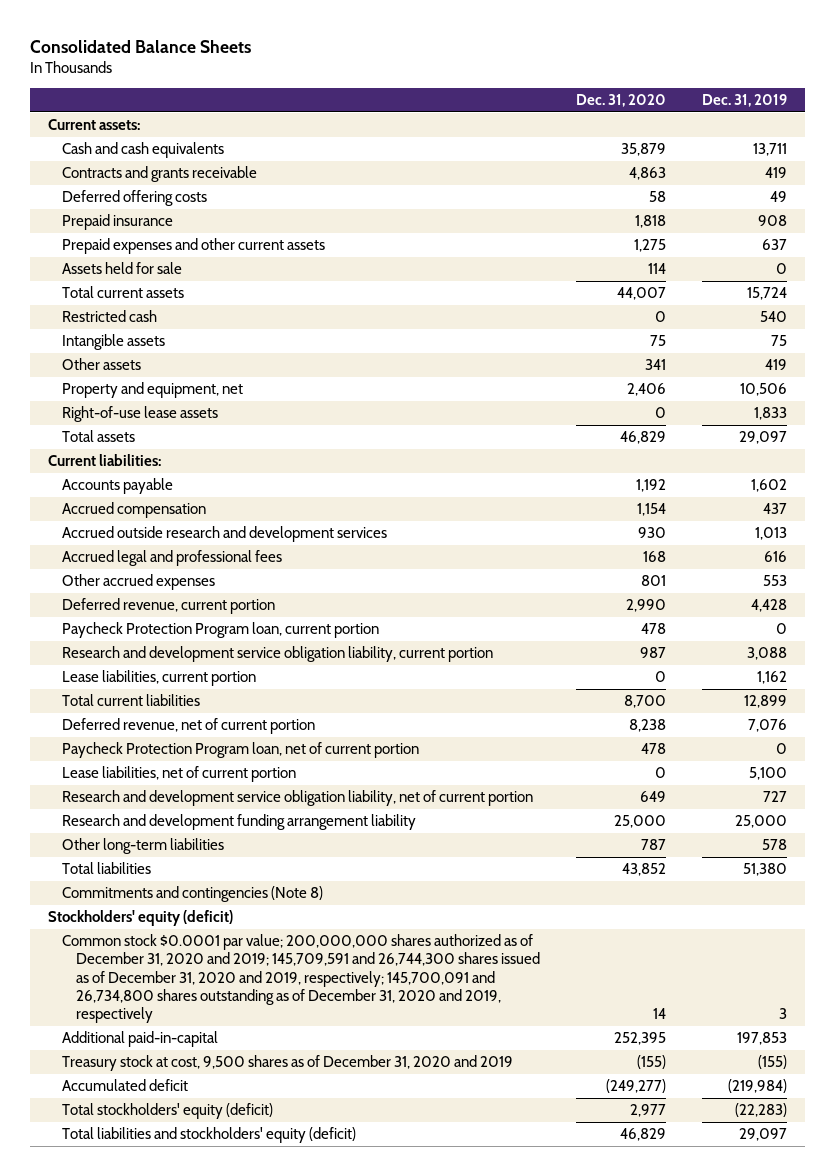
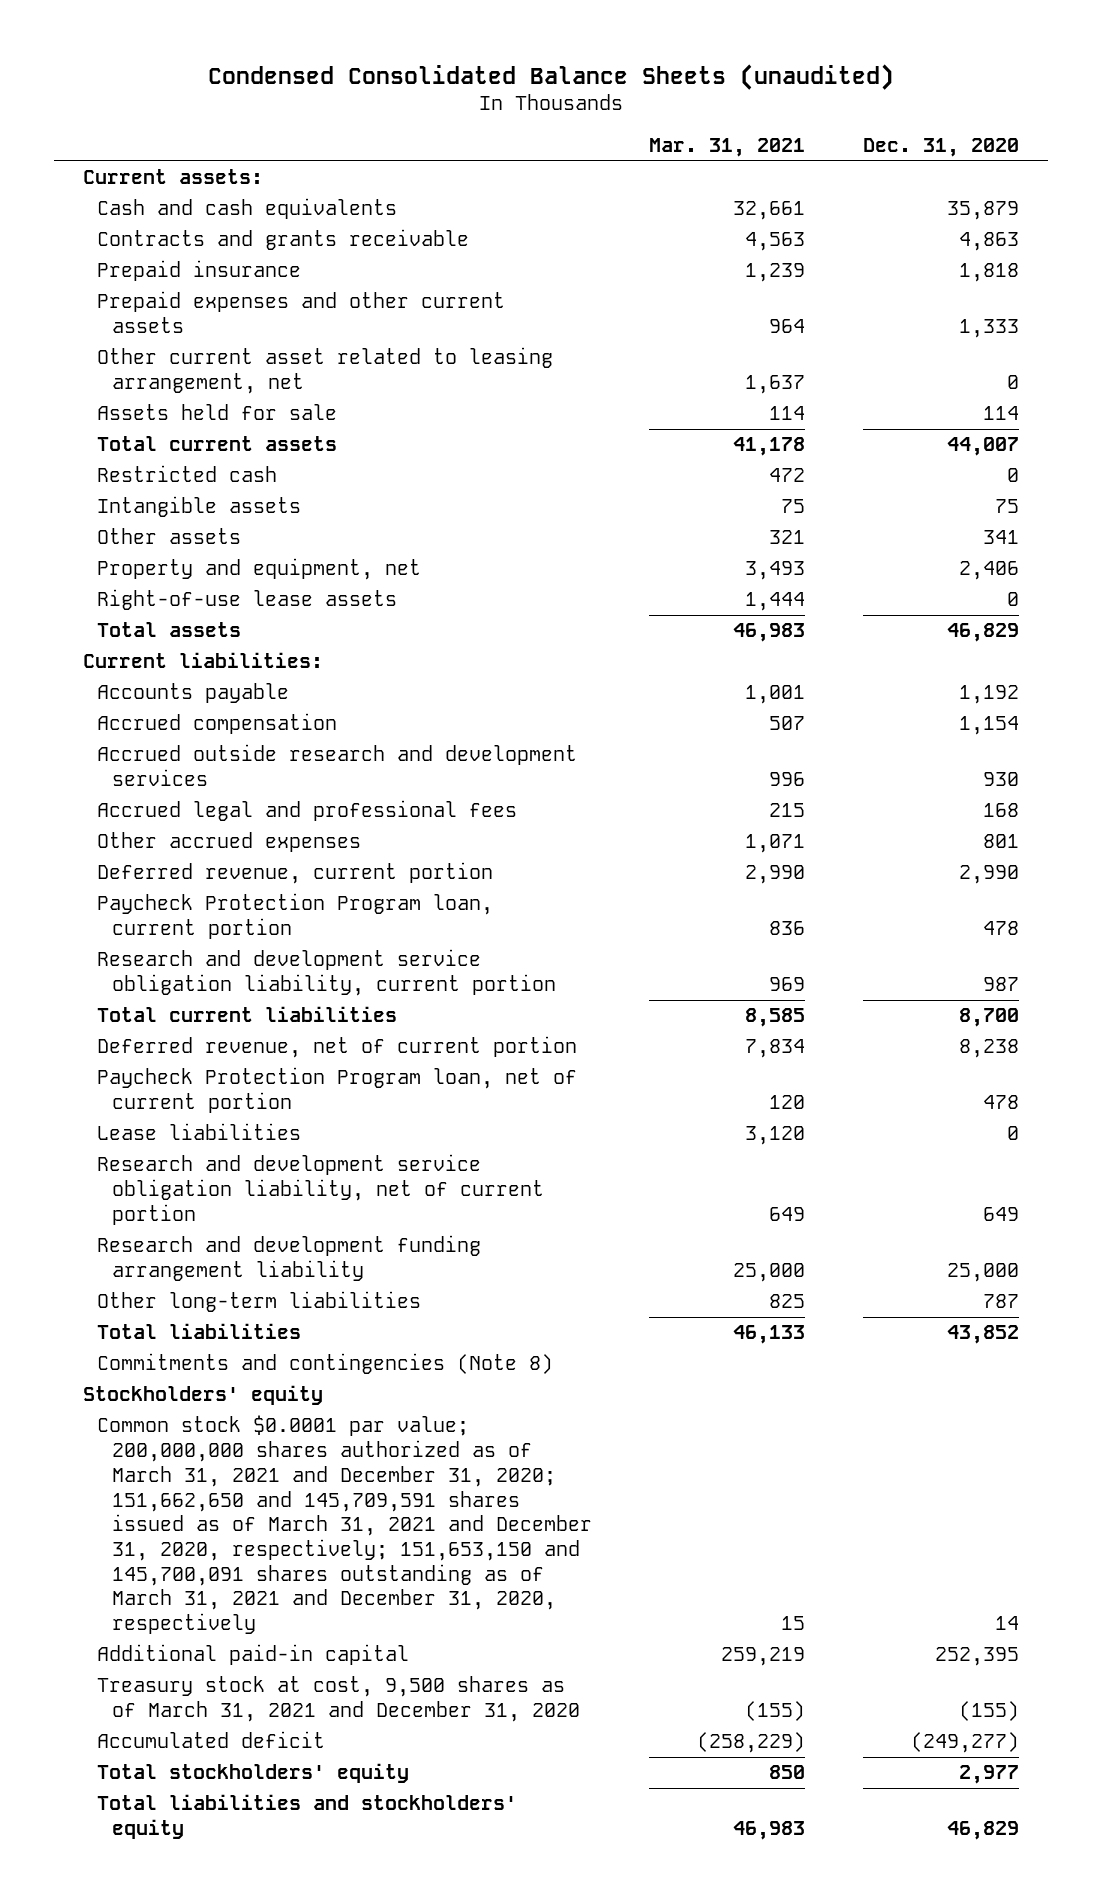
- Consolidated Balance Sheets
+ Condensed Consolidated Balance Sheets (unaudited)
- | Dec. 31, 2020 | Dec. 31, 2019
+ | Mar. 31, 2021 | Dec. 31, 2020
- Deferred offering costs | 58 | 49
- Prepaid expenses and other current assets | 1,275 | 637
+ Prepaid expenses and other current assets | 964 | 1,333
+ Other current asset related to leasing arrangement, net | 1,637 | 0
- Lease liabilities, current portion | 0 | 1,162
- Lease liabilities, net of current portion | 0 | 5,100
+ Lease liabilities | 3,120 | 0
- Stockholders' equity (deficit)
- Common stock $0.0001 par value; 200,000,000 shares authorized as of December 31, 2020 and 2019; 145,709,591 and 26,744,300 shares issued as of December 31, 2020 and 2019, respectively; 145,700,091 and 26,734,800 shares outstanding as of December 31, 2020 and 2019, respectively | 14 | 3
- Additional paid-in-capital | 252,395 | 197,853
- Treasury stock at cost, 9,500 shares as of December 31, 2020 and 2019 | (155) | (155)
+ Stockholders' equity
+ Common stock $0.0001 par value; 200,000,000 shares authorized as of March 31, 2021 and December 31, 2020; 151,662,650 and 145,709,591 shares issued as of March 31, 2021 and December 31, 2020, respectively; 151,653,150 and 145,700,091 shares outstanding as of March 31, 2021 and December 31, 2020, respectively | 15 | 14
+ Additional paid-in capital | 259,219 | 252,395
+ Treasury stock at cost, 9,500 shares as of March 31, 2021 and December 31, 2020 | (155) | (155)
- Total stockholders' equity (deficit) | 2,977 | (22,283)
- Total liabilities and stockholders' equity (deficit) | 46,829 | 29,097
+ Total stockholders' equity | 850 | 2,977
+ Total liabilities and stockholders' equity | 46,983 | 46,829

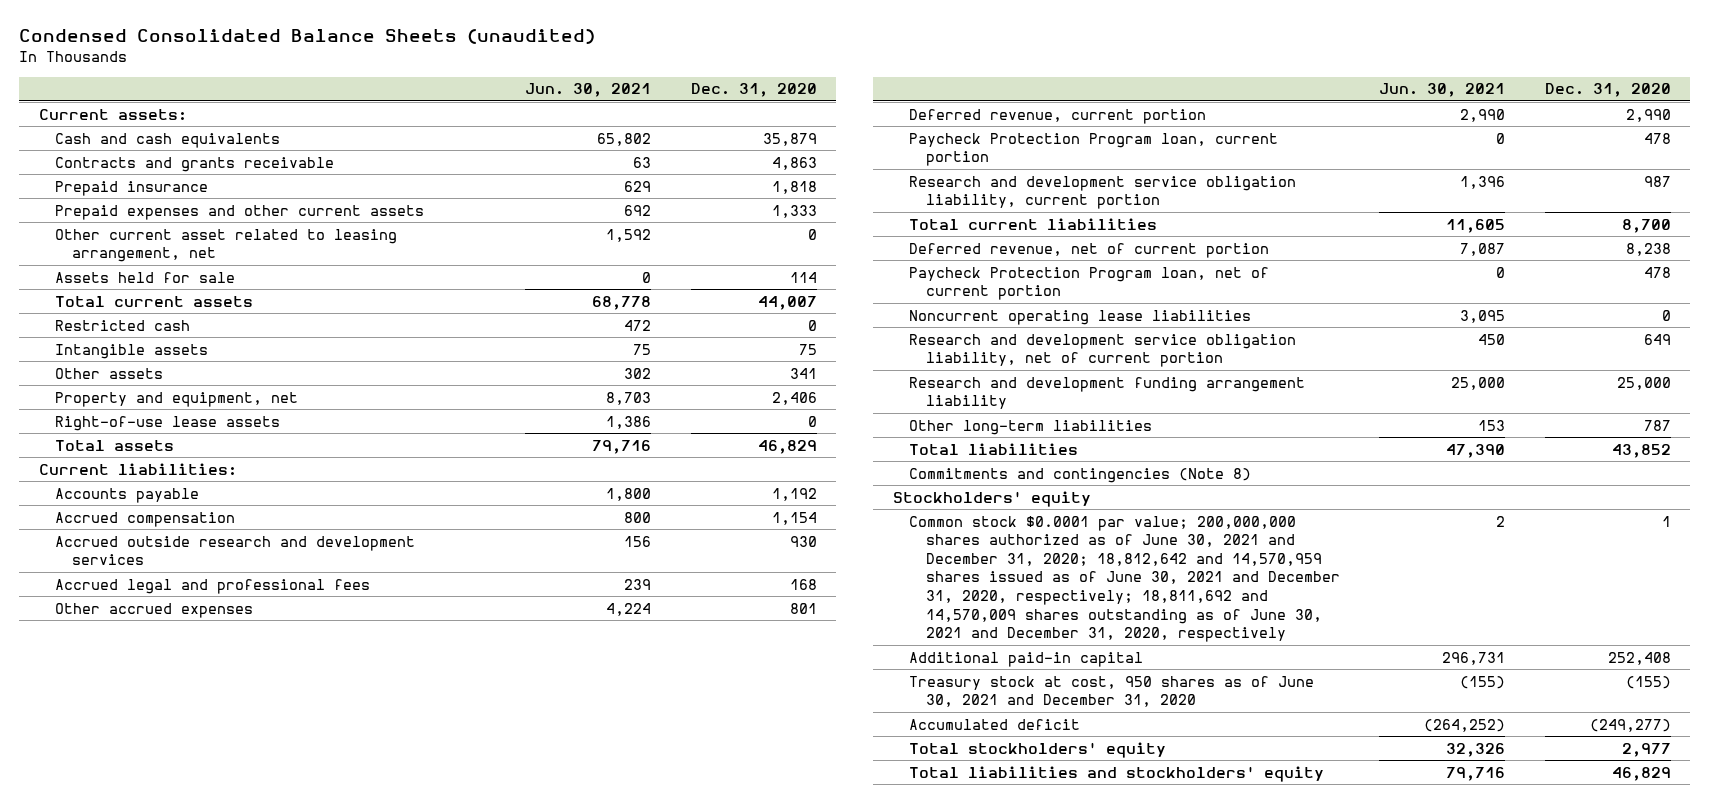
- | Mar. 31, 2021 | Dec. 31, 2020
+ | Jun. 30, 2021 | Dec. 31, 2020
- Lease liabilities | 3,120 | 0
+ Noncurrent operating lease liabilities | 3,095 | 0
- Common stock $0.0001 par value; 200,000,000 shares authorized as of March 31, 2021 and December 31, 2020; 151,662,650 and 145,709,591 shares issued as of March 31, 2021 and December 31, 2020, respectively; 151,653,150 and 145,700,091 shares outstanding as of March 31, 2021 and December 31, 2020, respectively | 15 | 14
- Additional paid-in capital | 259,219 | 252,395
- Treasury stock at cost, 9,500 shares as of March 31, 2021 and December 31, 2020 | (155) | (155)
+ Common stock $0.0001 par value; 200,000,000 shares authorized as of June 30, 2021 and December 31, 2020; 18,812,642 and 14,570,959 shares issued as of June 30, 2021 and December 31, 2020, respectively; 18,811,692 and 14,570,009 shares outstanding as of June 30, 2021 and December 31, 2020, respectively | 2 | 1
+ Additional paid-in capital | 296,731 | 252,408
+ Treasury stock at cost, 950 shares as of June 30, 2021 and December 31, 2020 | (155) | (155)

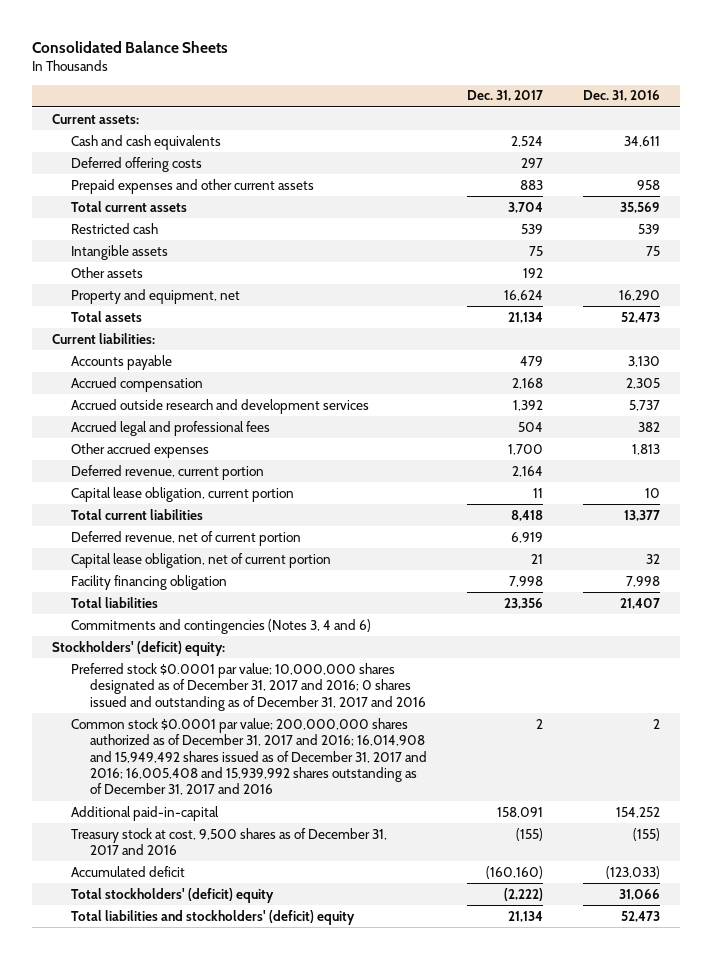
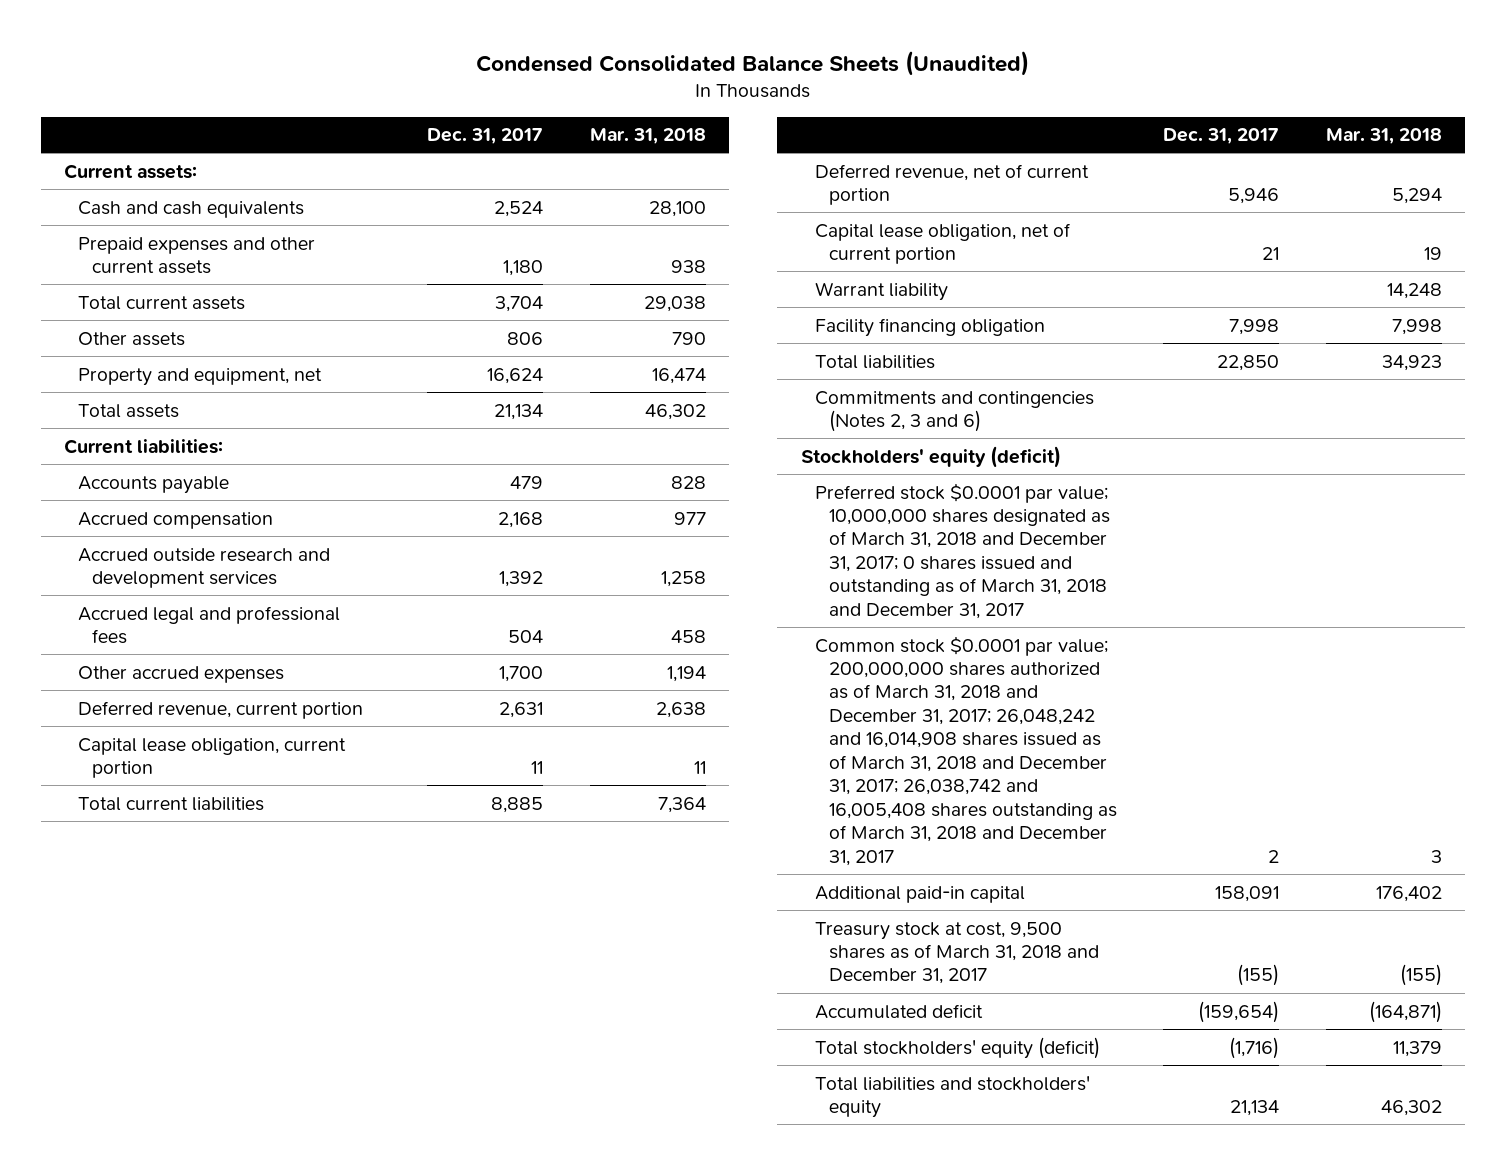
- Consolidated Balance Sheets
+ Condensed Consolidated Balance Sheets (Unaudited)
- | Dec. 31, 2017 | Dec. 31, 2016
+ | Dec. 31, 2017 | Mar. 31, 2018
- Deferred offering costs | 297 |
- Prepaid expenses and other current assets | 883 | 958
+ Prepaid expenses and other current assets | 1,180 | 938
- Restricted cash | 539 | 539
- Intangible assets | 75 | 75
- Other assets | 192 |
+ Other assets | 806 | 790
- Deferred revenue, current portion | 2,164 |
+ Deferred revenue, current portion | 2,631 | 2,638
- Total current liabilities | 8,418 | 13,377
- Deferred revenue, net of current portion | 6,919 |
+ Total current liabilities | 8,885 | 7,364
+ Deferred revenue, net of current portion | 5,946 | 5,294
+ Warrant liability | | 14,248
- Total liabilities | 23,356 | 21,407
- Commitments and contingencies (Notes 3, 4 and 6)
- Stockholders' (deficit) equity:
- Preferred stock $0.0001 par value; 10,000,000 shares designated as of December 31, 2017 and 2016; 0 shares issued and outstanding as of December 31, 2017 and 2016
- Common stock $0.0001 par value; 200,000,000 shares authorized as of December 31, 2017 and 2016; 16,014,908 and 15,949,492 shares issued as of December 31, 2017 and 2016; 16,005,408 and 15,939,992 shares outstanding as of December 31, 2017 and 2016 | 2 | 2
- Additional paid-in-capital | 158,091 | 154,252
- Treasury stock at cost, 9,500 shares as of December 31, 2017 and 2016 | (155) | (155)
- Accumulated deficit | (160,160) | (123,033)
- Total stockholders' (deficit) equity | (2,222) | 31,066
- Total liabilities and stockholders' (deficit) equity | 21,134 | 52,473
+ Total liabilities | 22,850 | 34,923
+ Commitments and contingencies (Notes 2, 3 and 6)
+ Stockholders' equity (deficit)
+ Preferred stock $0.0001 par value; 10,000,000 shares designated as of March 31, 2018 and December 31, 2017; 0 shares issued and outstanding as of March 31, 2018 and December 31, 2017
+ Common stock $0.0001 par value; 200,000,000 shares authorized as of March 31, 2018 and December 31, 2017; 26,048,242 and 16,014,908 shares issued as of March 31, 2018 and December 31, 2017; 26,038,742 and 16,005,408 shares outstanding as of March 31, 2018 and December 31, 2017 | 2 | 3
+ Additional paid-in capital | 158,091 | 176,402
+ Treasury stock at cost, 9,500 shares as of March 31, 2018 and December 31, 2017 | (155) | (155)
+ Accumulated deficit | (159,654) | (164,871)
+ Total stockholders' equity (deficit) | (1,716) | 11,379
+ Total liabilities and stockholders' equity | 21,134 | 46,302

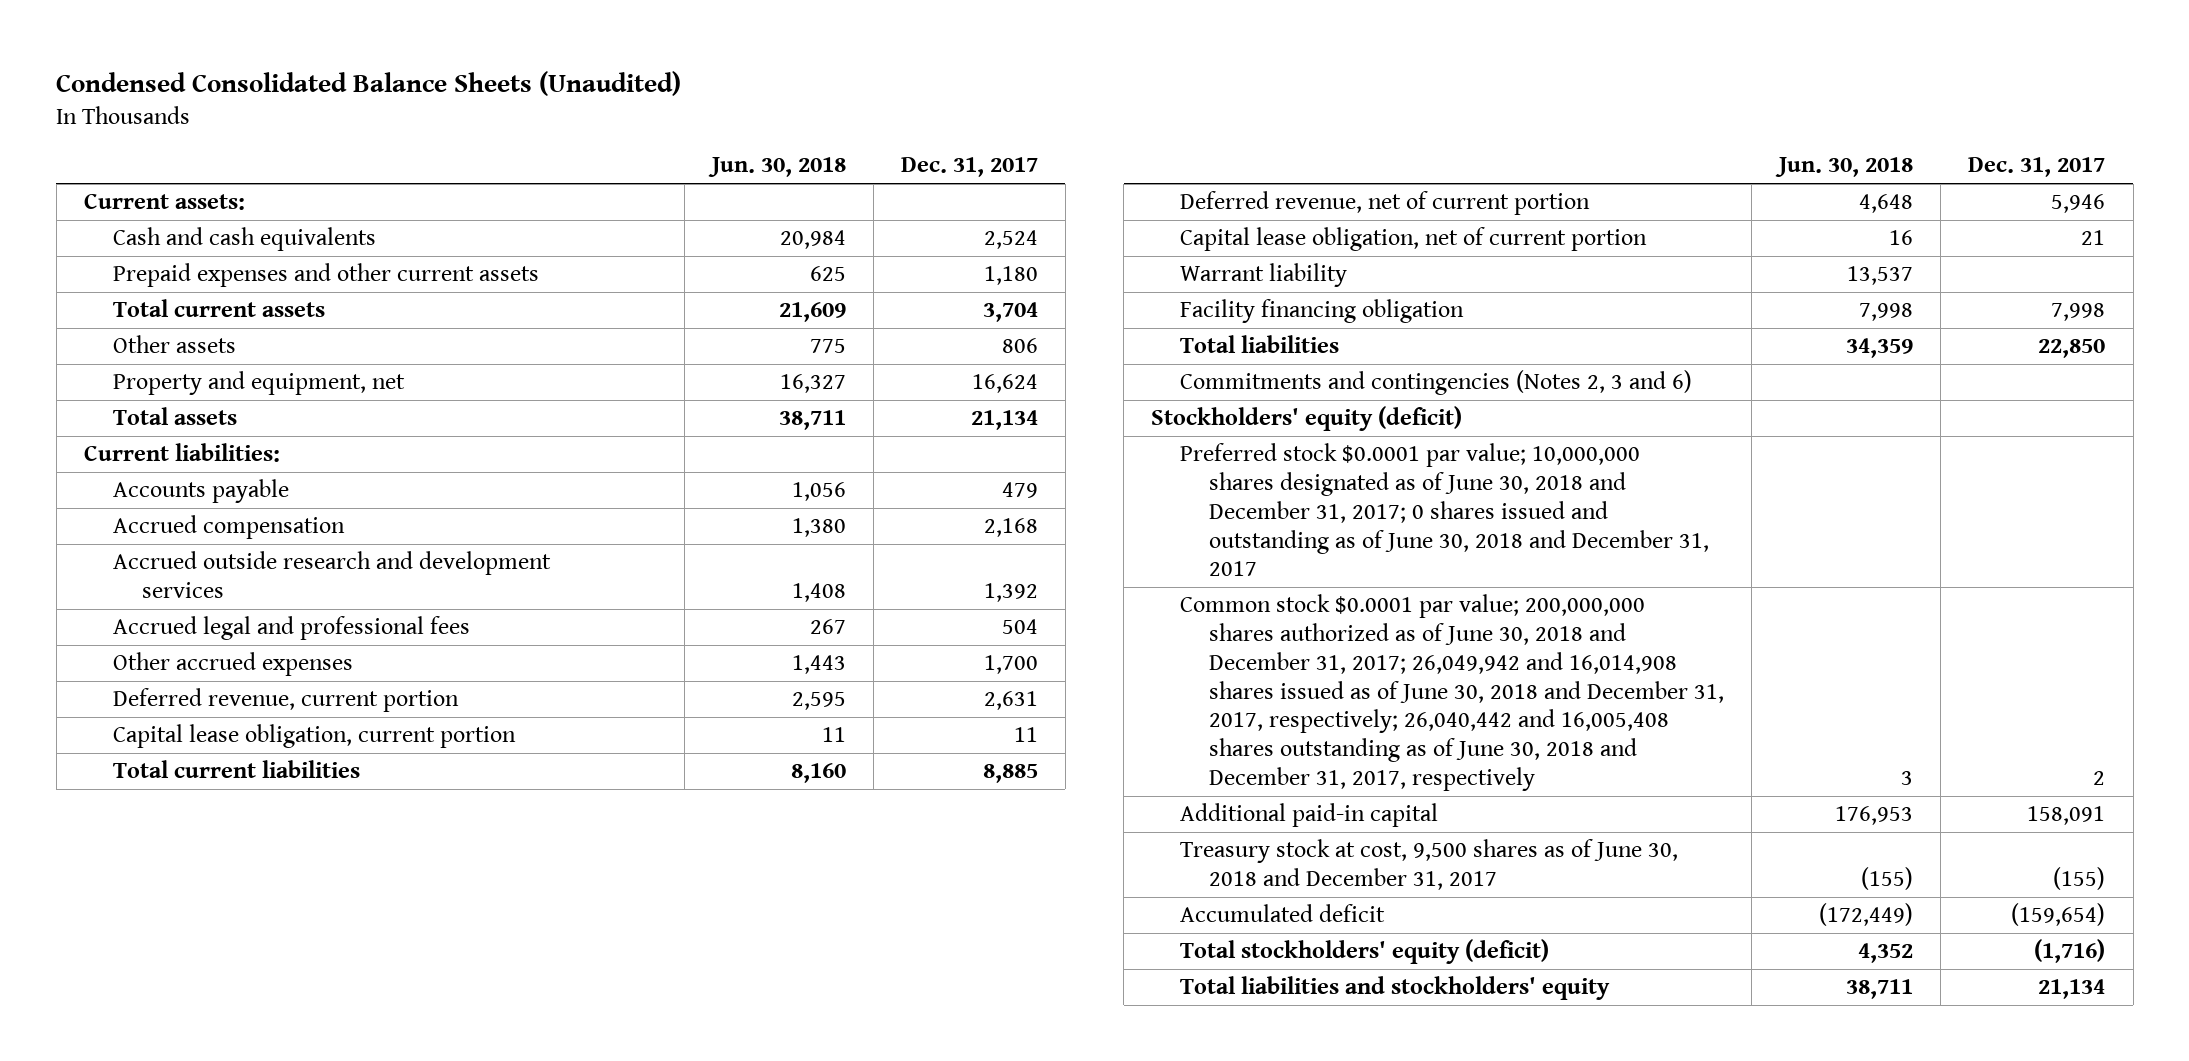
- | Dec. 31, 2017 | Mar. 31, 2018
+ | Jun. 30, 2018 | Dec. 31, 2017
- Preferred stock $0.0001 par value; 10,000,000 shares designated as of March 31, 2018 and December 31, 2017; 0 shares issued and outstanding as of March 31, 2018 and December 31, 2017
- Common stock $0.0001 par value; 200,000,000 shares authorized as of March 31, 2018 and December 31, 2017; 26,048,242 and 16,014,908 shares issued as of March 31, 2018 and December 31, 2017; 26,038,742 and 16,005,408 shares outstanding as of March 31, 2018 and December 31, 2017 | 2 | 3
+ Preferred stock $0.0001 par value; 10,000,000 shares designated as of June 30, 2018 and December 31, 2017; 0 shares issued and outstanding as of June 30, 2018 and December 31, 2017
+ Common stock $0.0001 par value; 200,000,000 shares authorized as of June 30, 2018 and December 31, 2017; 26,049,942 and 16,014,908 shares issued as of June 30, 2018 and December 31, 2017, respectively; 26,040,442 and 16,005,408 shares outstanding as of June 30, 2018 and December 31, 2017, respectively | 3 | 2
- Treasury stock at cost, 9,500 shares as of March 31, 2018 and December 31, 2017 | (155) | (155)
+ Treasury stock at cost, 9,500 shares as of June 30, 2018 and December 31, 2017 | (155) | (155)

